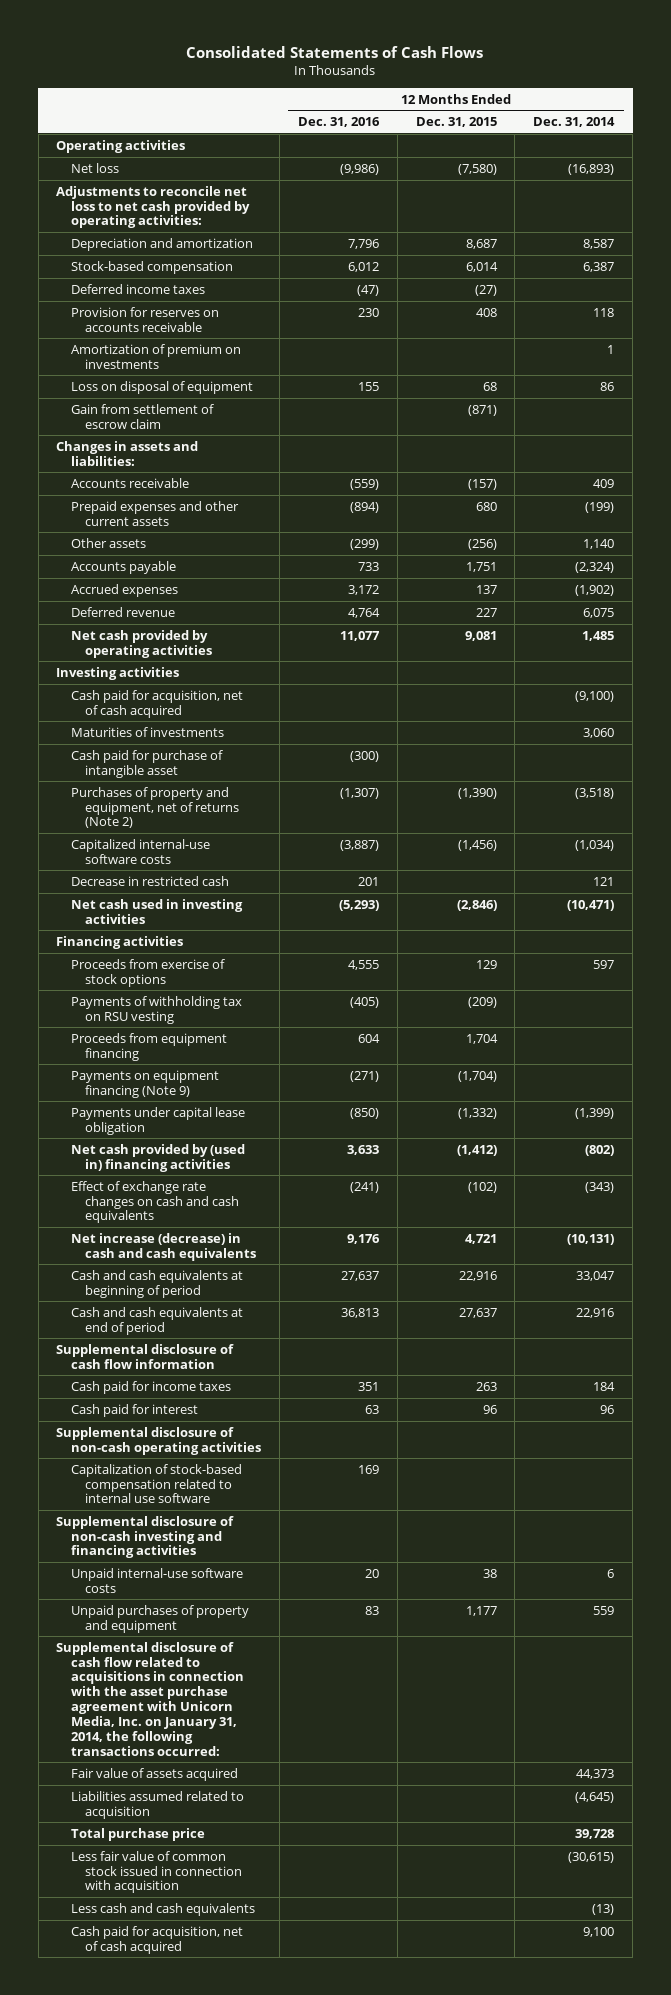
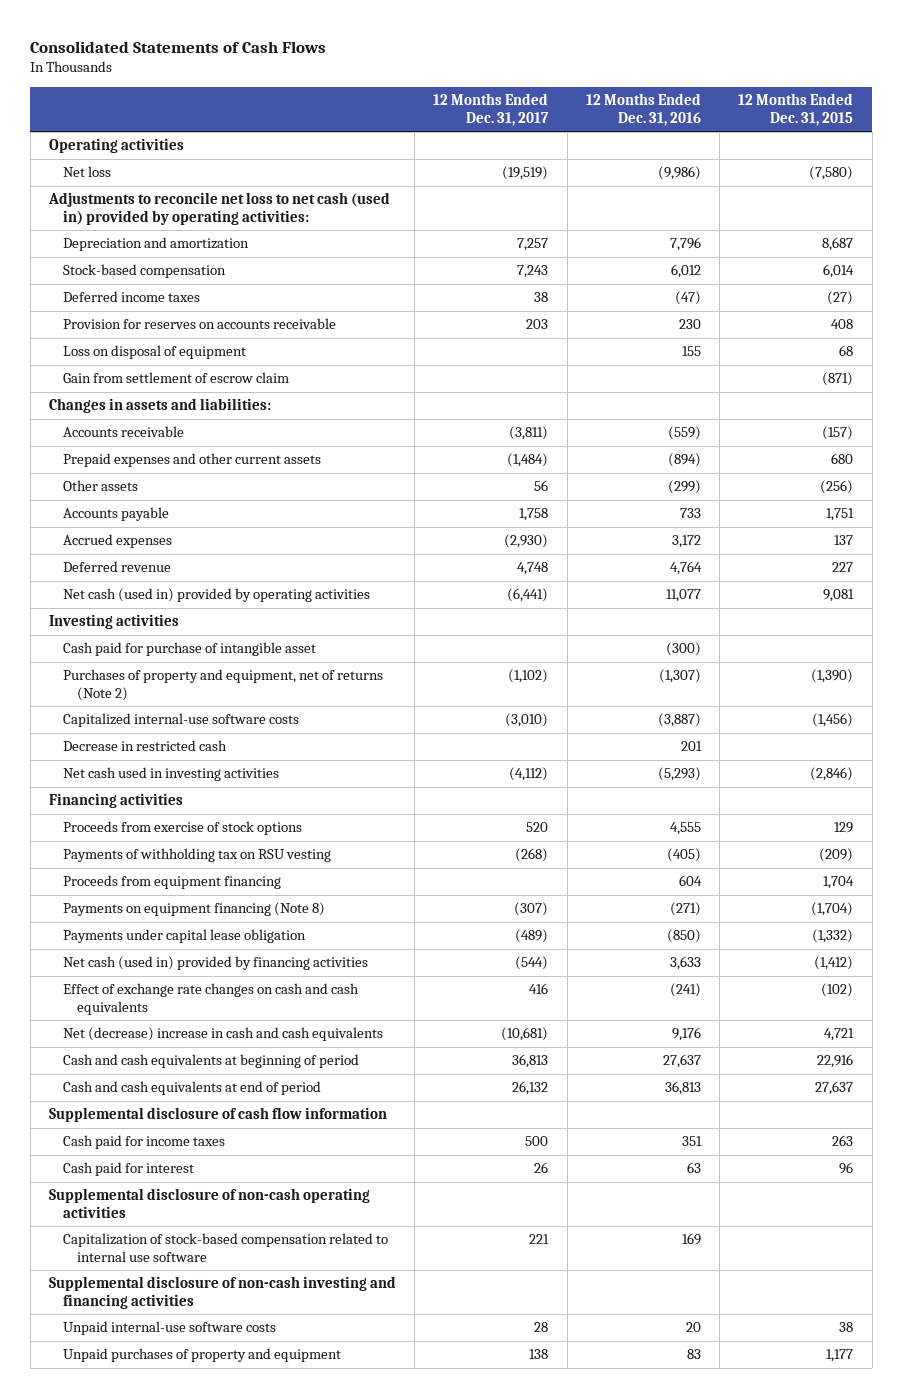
- | 12 Months Ended Dec. 31, 2016 | 12 Months Ended Dec. 31, 2015 | 12 Months Ended Dec. 31, 2014
+ | 12 Months Ended Dec. 31, 2017 | 12 Months Ended Dec. 31, 2016 | 12 Months Ended Dec. 31, 2015
- Adjustments to reconcile net loss to net cash provided by operating activities:
+ Adjustments to reconcile net loss to net cash (used in) provided by operating activities:
- Amortization of premium on investments | | | 1
- Net cash provided by operating activities | 11,077 | 9,081 | 1,485
+ Net cash (used in) provided by operating activities | (6,441) | 11,077 | 9,081
- Cash paid for acquisition, net of cash acquired | | | (9,100)
- Maturities of investments | | | 3,060
- Payments on equipment financing (Note 9) | (271) | (1,704) |
+ Payments on equipment financing (Note 8) | (307) | (271) | (1,704)
- Net cash provided by (used in) financing activities | 3,633 | (1,412) | (802)
+ Net cash (used in) provided by financing activities | (544) | 3,633 | (1,412)
- Net increase (decrease) in cash and cash equivalents | 9,176 | 4,721 | (10,131)
+ Net (decrease) increase in cash and cash equivalents | (10,681) | 9,176 | 4,721
- Supplemental disclosure of cash flow related to acquisitions in connection with the asset purchase agreement with Unicorn Media, Inc. on January 31, 2014, the following transactions occurred:
- Fair value of assets acquired | | | 44,373
- Liabilities assumed related to acquisition | | | (4,645)
- Total purchase price | | | 39,728
- Less fair value of common stock issued in connection with acquisition | | | (30,615)
- Less cash and cash equivalents | | | (13)
- Cash paid for acquisition, net of cash acquired | | | 9,100

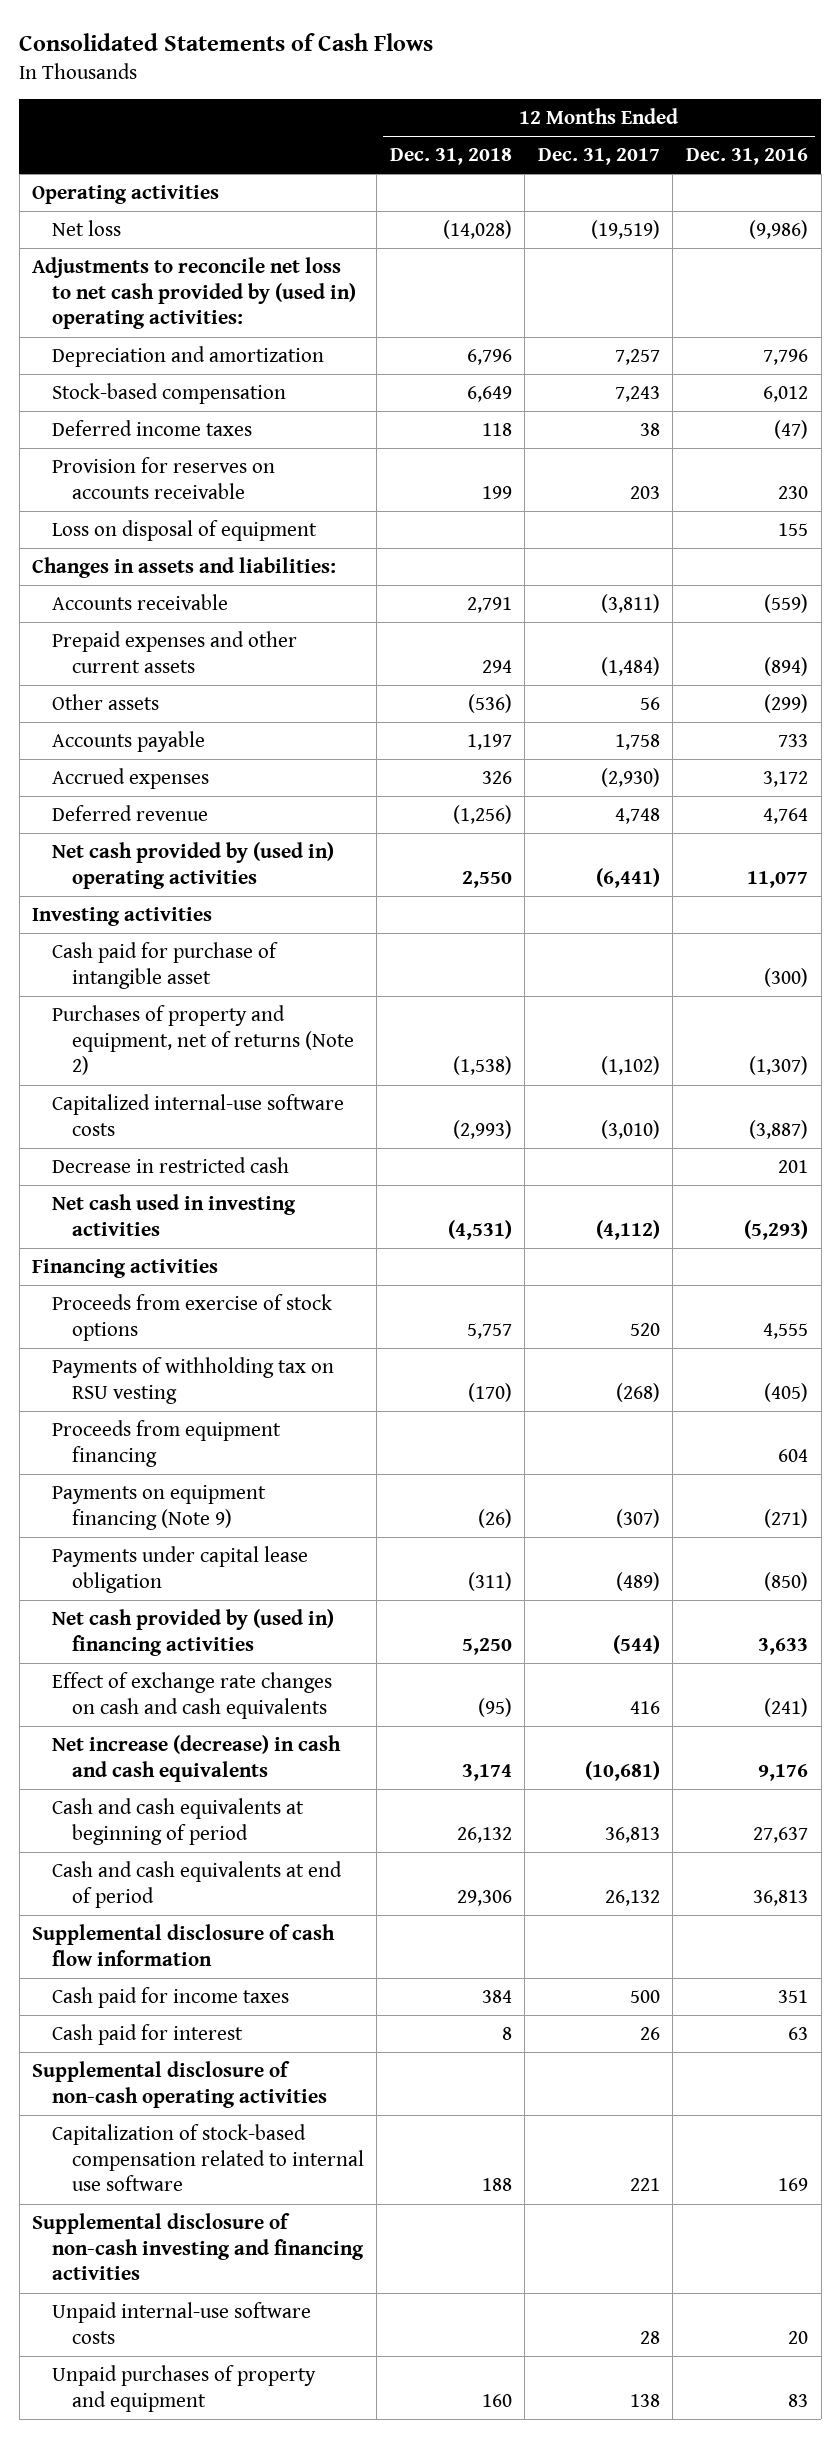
- | 12 Months Ended Dec. 31, 2017 | 12 Months Ended Dec. 31, 2016 | 12 Months Ended Dec. 31, 2015
+ | 12 Months Ended Dec. 31, 2018 | 12 Months Ended Dec. 31, 2017 | 12 Months Ended Dec. 31, 2016
- Adjustments to reconcile net loss to net cash (used in) provided by operating activities:
+ Adjustments to reconcile net loss to net cash provided by (used in) operating activities:
- Gain from settlement of escrow claim | | | (871)
- Net cash (used in) provided by operating activities | (6,441) | 11,077 | 9,081
+ Net cash provided by (used in) operating activities | 2,550 | (6,441) | 11,077
- Payments on equipment financing (Note 8) | (307) | (271) | (1,704)
+ Payments on equipment financing (Note 9) | (26) | (307) | (271)
- Net cash (used in) provided by financing activities | (544) | 3,633 | (1,412)
+ Net cash provided by (used in) financing activities | 5,250 | (544) | 3,633
- Net (decrease) increase in cash and cash equivalents | (10,681) | 9,176 | 4,721
+ Net increase (decrease) in cash and cash equivalents | 3,174 | (10,681) | 9,176

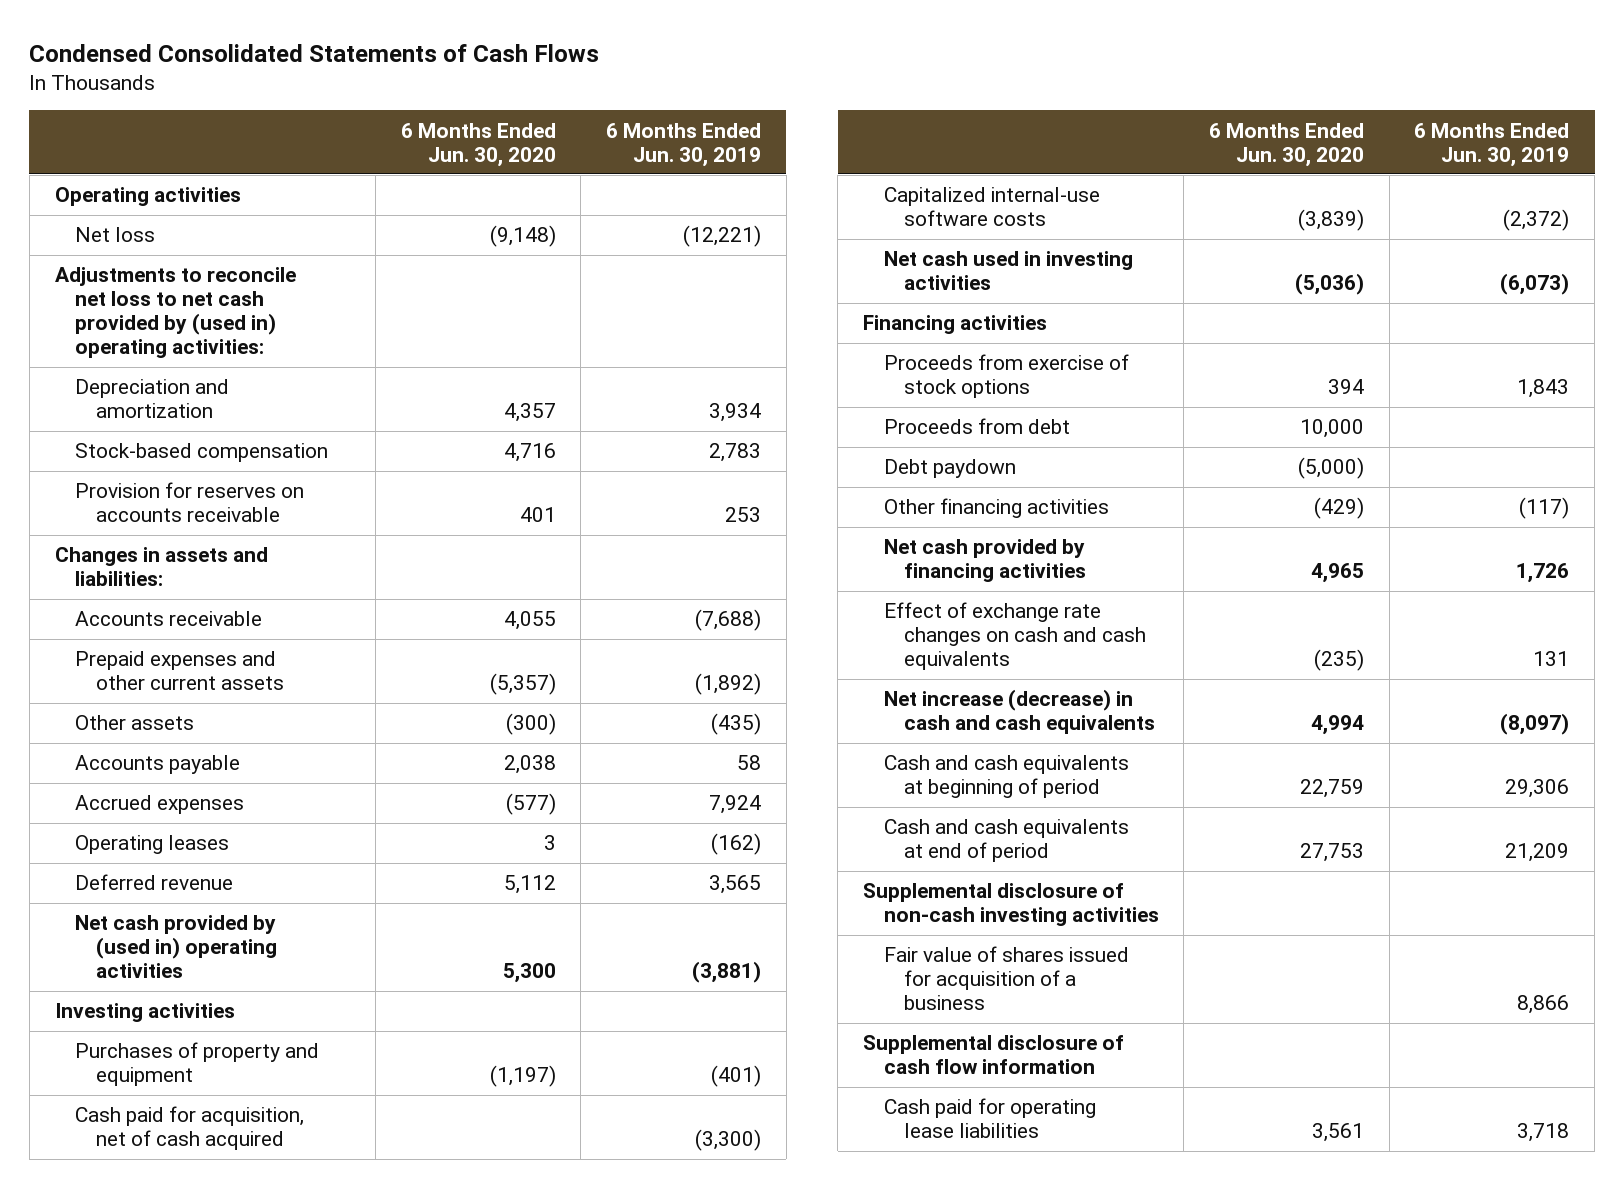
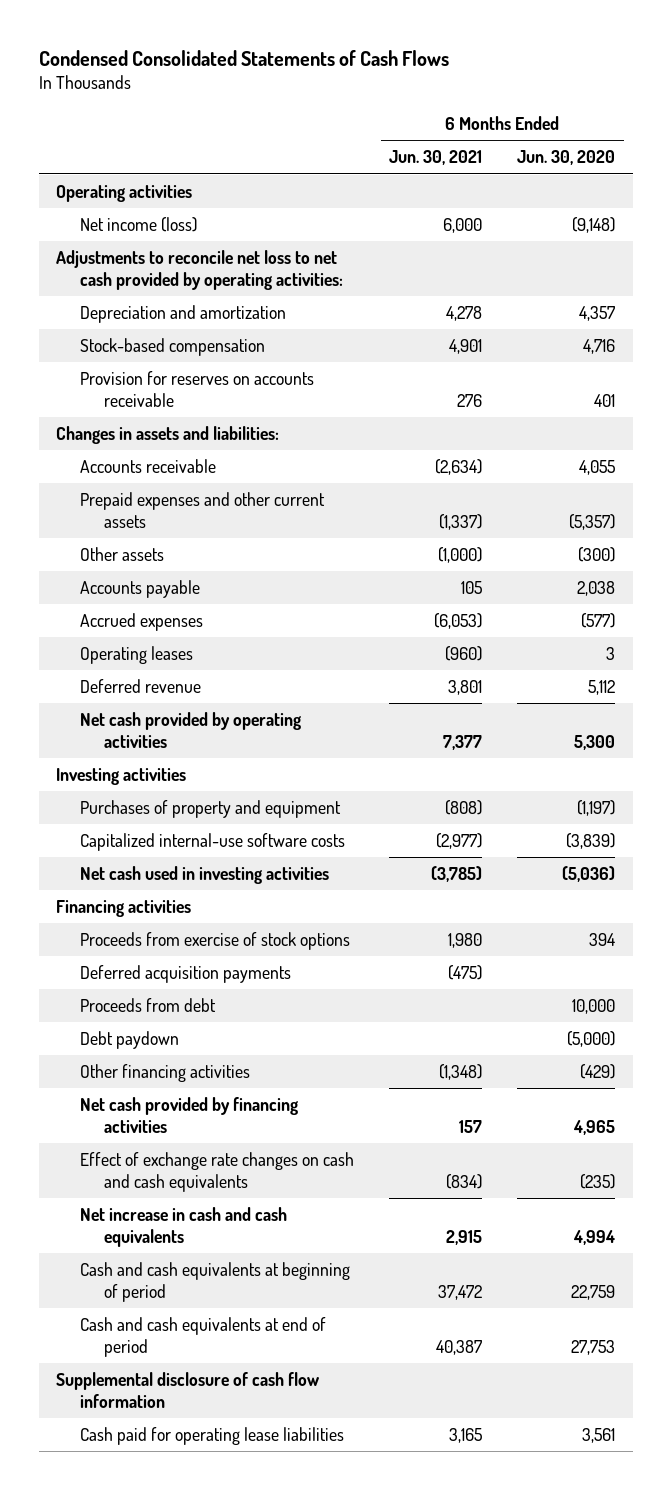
- | 6 Months Ended Jun. 30, 2020 | 6 Months Ended Jun. 30, 2019
+ | 6 Months Ended Jun. 30, 2021 | 6 Months Ended Jun. 30, 2020
- Net loss | (9,148) | (12,221)
- Adjustments to reconcile net loss to net cash provided by (used in) operating activities:
+ Net income (loss) | 6,000 | (9,148)
+ Adjustments to reconcile net loss to net cash provided by operating activities:
- Net cash provided by (used in) operating activities | 5,300 | (3,881)
+ Net cash provided by operating activities | 7,377 | 5,300
- Cash paid for acquisition, net of cash acquired | | (3,300)
+ Deferred acquisition payments | (475) |
- Net increase (decrease) in cash and cash equivalents | 4,994 | (8,097)
+ Net increase in cash and cash equivalents | 2,915 | 4,994
- Supplemental disclosure of non-cash investing activities
- Fair value of shares issued for acquisition of a business | | 8,866

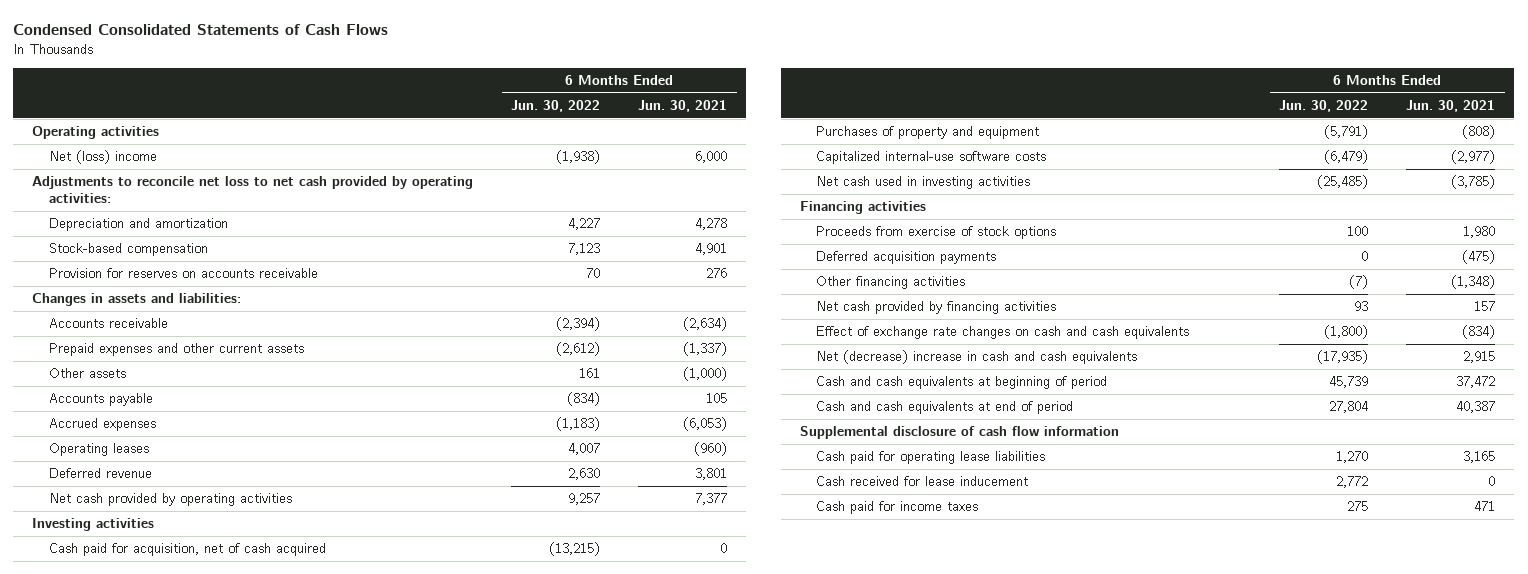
- | 6 Months Ended Jun. 30, 2021 | 6 Months Ended Jun. 30, 2020
+ | 6 Months Ended Jun. 30, 2022 | 6 Months Ended Jun. 30, 2021
- Net income (loss) | 6,000 | (9,148)
+ Net (loss) income | (1,938) | 6,000
+ Cash paid for acquisition, net of cash acquired | (13,215) | 0
- Proceeds from debt | | 10,000
- Debt paydown | | (5,000)
- Net increase in cash and cash equivalents | 2,915 | 4,994
+ Net (decrease) increase in cash and cash equivalents | (17,935) | 2,915
+ Cash received for lease inducement | 2,772 | 0
+ Cash paid for income taxes | 275 | 471

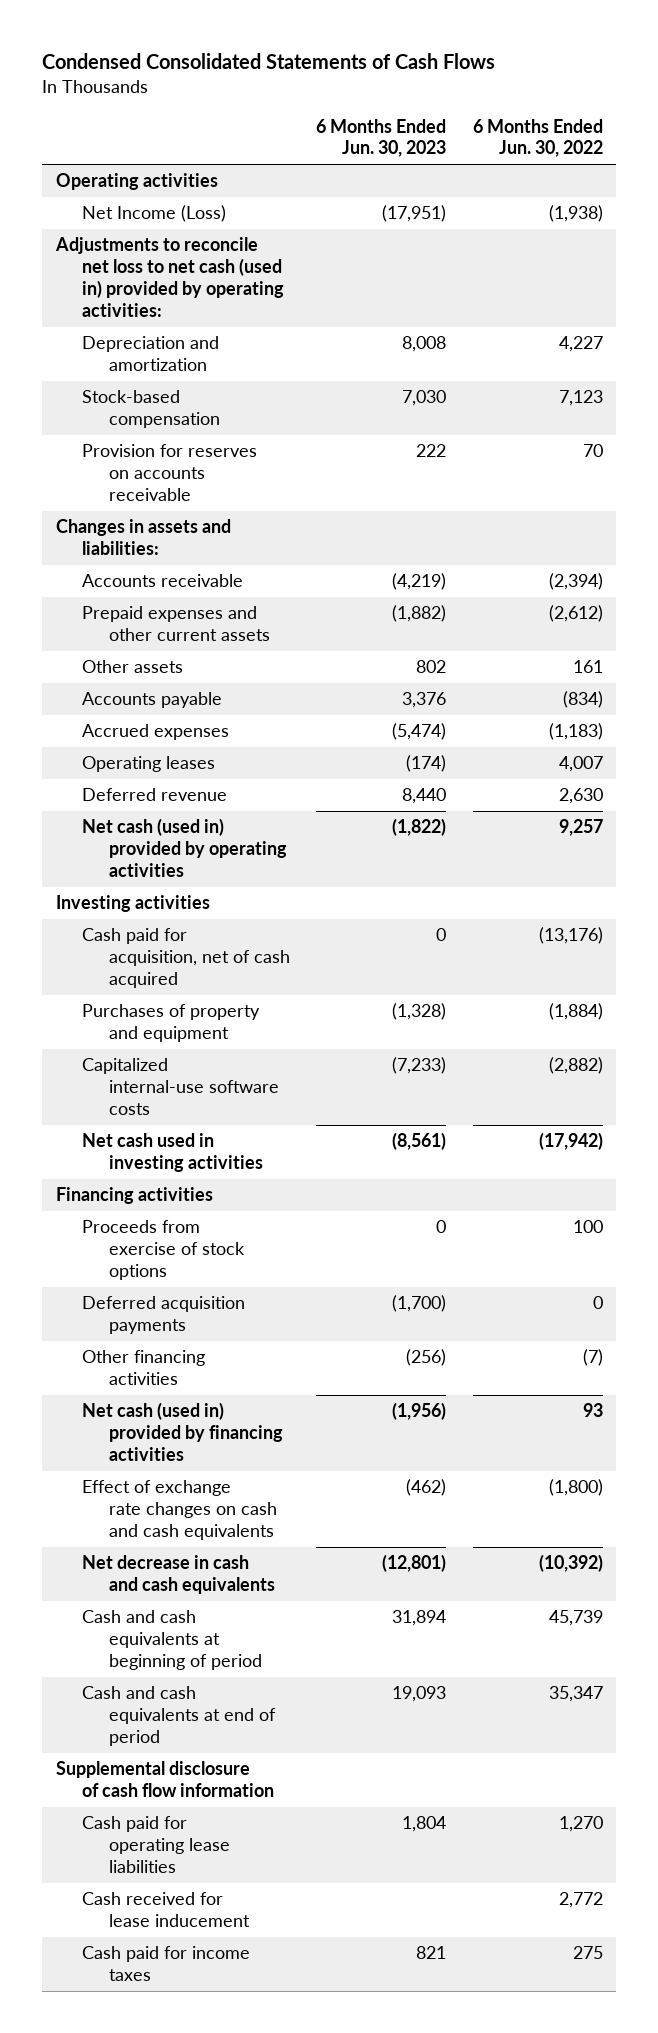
- | 6 Months Ended Jun. 30, 2022 | 6 Months Ended Jun. 30, 2021
+ | 6 Months Ended Jun. 30, 2023 | 6 Months Ended Jun. 30, 2022
- Net (loss) income | (1,938) | 6,000
- Adjustments to reconcile net loss to net cash provided by operating activities:
+ Net Income (Loss) | (17,951) | (1,938)
+ Adjustments to reconcile net loss to net cash (used in) provided by operating activities:
- Net cash provided by operating activities | 9,257 | 7,377
+ Net cash (used in) provided by operating activities | (1,822) | 9,257
- Cash paid for acquisition, net of cash acquired | (13,215) | 0
- Purchases of property and equipment | (5,791) | (808)
- Capitalized internal-use software costs | (6,479) | (2,977)
- Net cash used in investing activities | (25,485) | (3,785)
+ Cash paid for acquisition, net of cash acquired | 0 | (13,176)
+ Purchases of property and equipment | (1,328) | (1,884)
+ Capitalized internal-use software costs | (7,233) | (2,882)
+ Net cash used in investing activities | (8,561) | (17,942)
- Net cash provided by financing activities | 93 | 157
+ Net cash (used in) provided by financing activities | (1,956) | 93
- Net (decrease) increase in cash and cash equivalents | (17,935) | 2,915
+ Net decrease in cash and cash equivalents | (12,801) | (10,392)
- Cash and cash equivalents at end of period | 27,804 | 40,387
+ Cash and cash equivalents at end of period | 19,093 | 35,347

